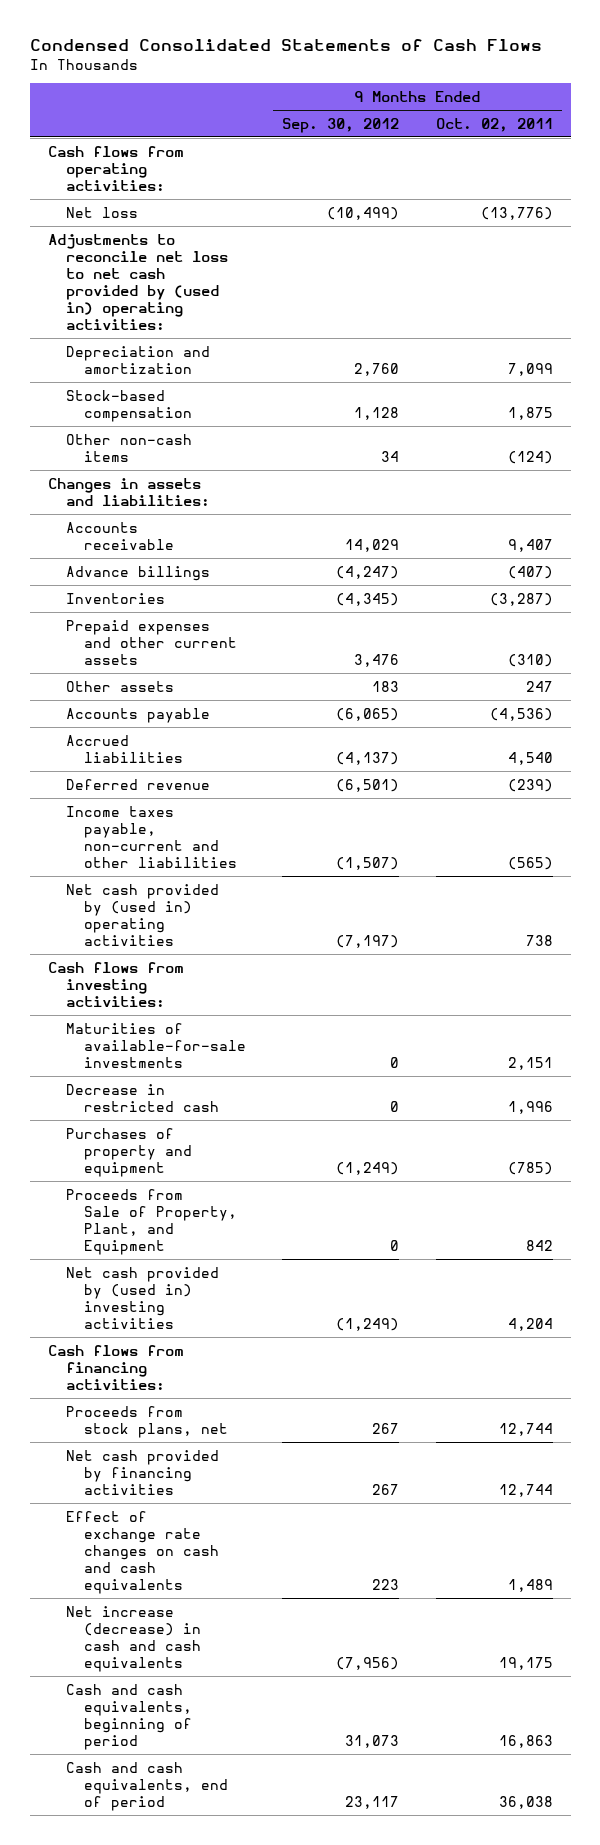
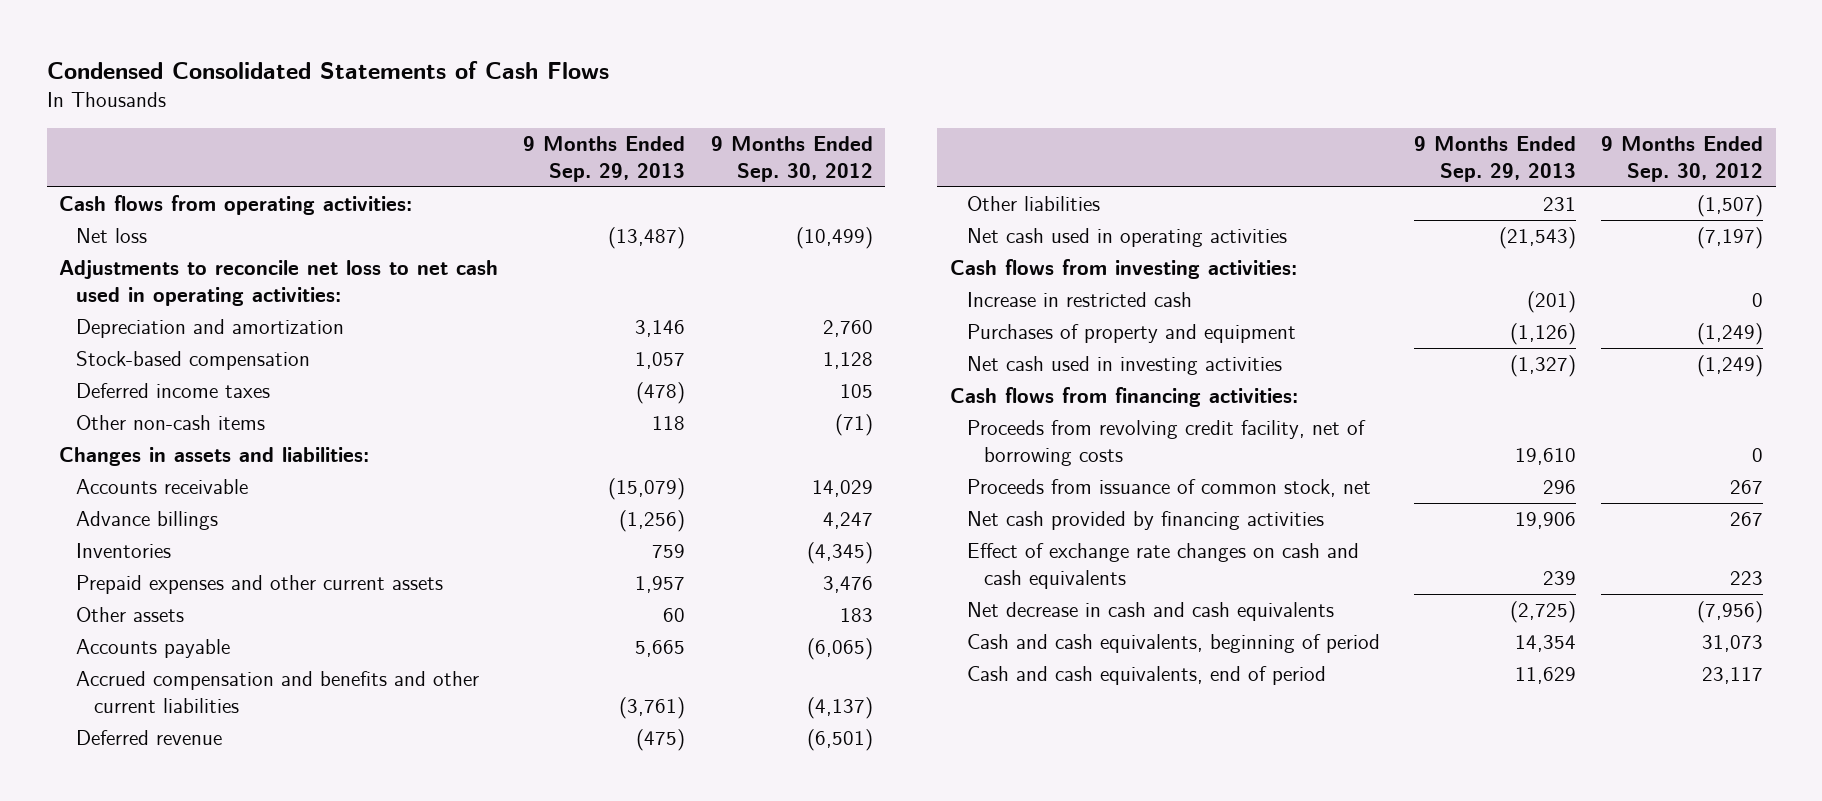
- | 9 Months Ended Sep. 30, 2012 | 9 Months Ended Oct. 02, 2011
+ | 9 Months Ended Sep. 29, 2013 | 9 Months Ended Sep. 30, 2012
- Adjustments to reconcile net loss to net cash provided by (used in) operating activities:
+ Adjustments to reconcile net loss to net cash used in operating activities:
- Other non-cash items | 34 | (124)
+ Deferred income taxes | (478) | 105
+ Other non-cash items | 118 | (71)
- Advance billings | (4,247) | (407)
+ Advance billings | (1,256) | 4,247
- Accrued liabilities | (4,137) | 4,540
+ Accrued compensation and benefits and other current liabilities | (3,761) | (4,137)
- Income taxes payable, non-current and other liabilities | (1,507) | (565)
- Net cash provided by (used in) operating activities | (7,197) | 738
+ Other liabilities | 231 | (1,507)
+ Net cash used in operating activities | (21,543) | (7,197)
- Maturities of available-for-sale investments | 0 | 2,151
- Decrease in restricted cash | 0 | 1,996
+ Increase in restricted cash | (201) | 0
- Proceeds from Sale of Property, Plant, and Equipment | 0 | 842
- Net cash provided by (used in) investing activities | (1,249) | 4,204
+ Net cash used in investing activities | (1,327) | (1,249)
- Proceeds from stock plans, net | 267 | 12,744
+ Proceeds from revolving credit facility, net of borrowing costs | 19,610 | 0
+ Proceeds from issuance of common stock, net | 296 | 267
- Net increase (decrease) in cash and cash equivalents | (7,956) | 19,175
+ Net decrease in cash and cash equivalents | (2,725) | (7,956)

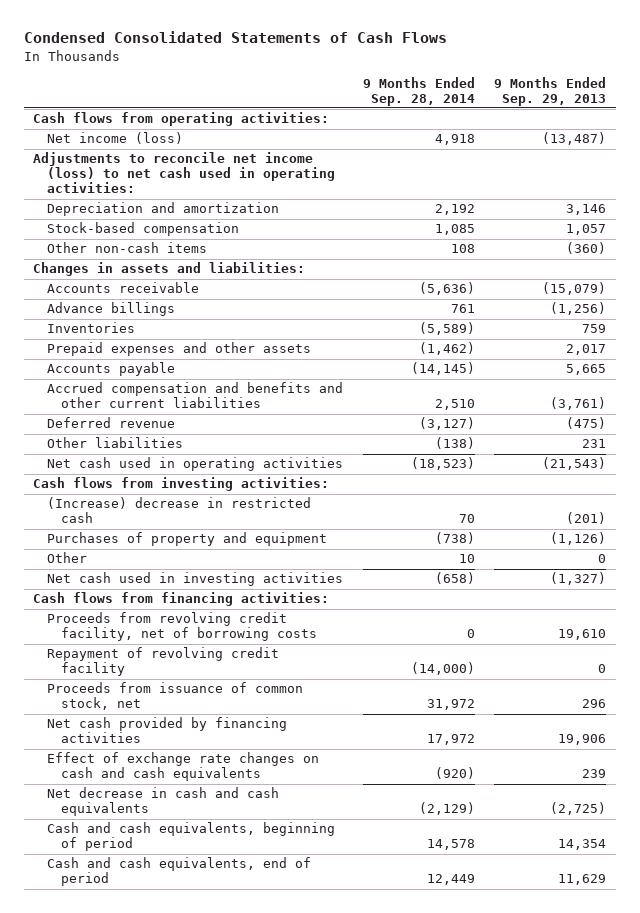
- | 9 Months Ended Sep. 29, 2013 | 9 Months Ended Sep. 30, 2012
+ | 9 Months Ended Sep. 28, 2014 | 9 Months Ended Sep. 29, 2013
- Net loss | (13,487) | (10,499)
- Adjustments to reconcile net loss to net cash used in operating activities:
+ Net income (loss) | 4,918 | (13,487)
+ Adjustments to reconcile net income (loss) to net cash used in operating activities:
- Deferred income taxes | (478) | 105
- Other non-cash items | 118 | (71)
+ Other non-cash items | 108 | (360)
- Prepaid expenses and other current assets | 1,957 | 3,476
- Other assets | 60 | 183
+ Prepaid expenses and other assets | (1,462) | 2,017
- Increase in restricted cash | (201) | 0
+ (Increase) decrease in restricted cash | 70 | (201)
+ Other | 10 | 0
+ Repayment of revolving credit facility | (14,000) | 0

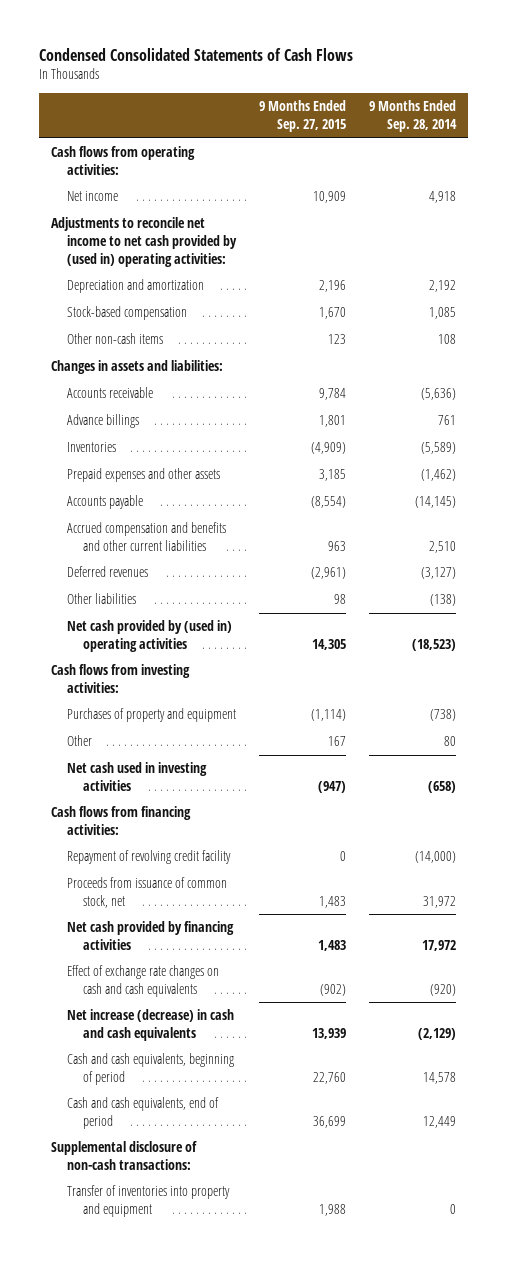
- | 9 Months Ended Sep. 28, 2014 | 9 Months Ended Sep. 29, 2013
+ | 9 Months Ended Sep. 27, 2015 | 9 Months Ended Sep. 28, 2014
- Net income (loss) | 4,918 | (13,487)
- Adjustments to reconcile net income (loss) to net cash used in operating activities:
+ Net income | 10,909 | 4,918
+ Adjustments to reconcile net income to net cash provided by (used in) operating activities:
- Deferred revenue | (3,127) | (475)
+ Deferred revenues | (2,961) | (3,127)
- Net cash used in operating activities | (18,523) | (21,543)
+ Net cash provided by (used in) operating activities | 14,305 | (18,523)
- (Increase) decrease in restricted cash | 70 | (201)
- Other | 10 | 0
+ Other | 167 | 80
- Proceeds from revolving credit facility, net of borrowing costs | 0 | 19,610
- Net decrease in cash and cash equivalents | (2,129) | (2,725)
+ Net increase (decrease) in cash and cash equivalents | 13,939 | (2,129)
+ Supplemental disclosure of non-cash transactions:
+ Transfer of inventories into property and equipment | 1,988 | 0

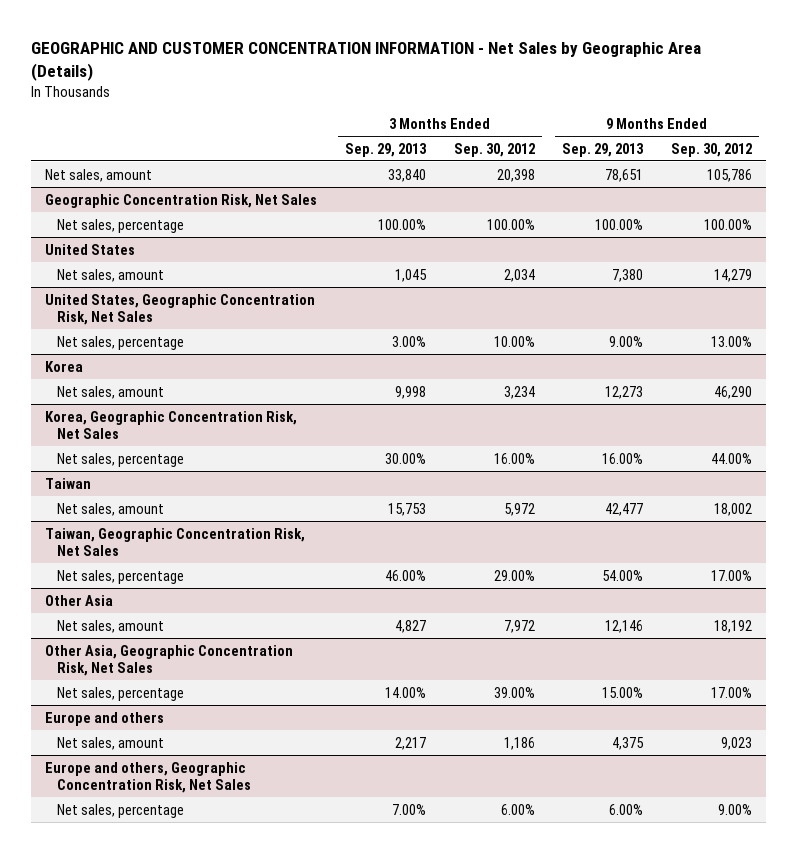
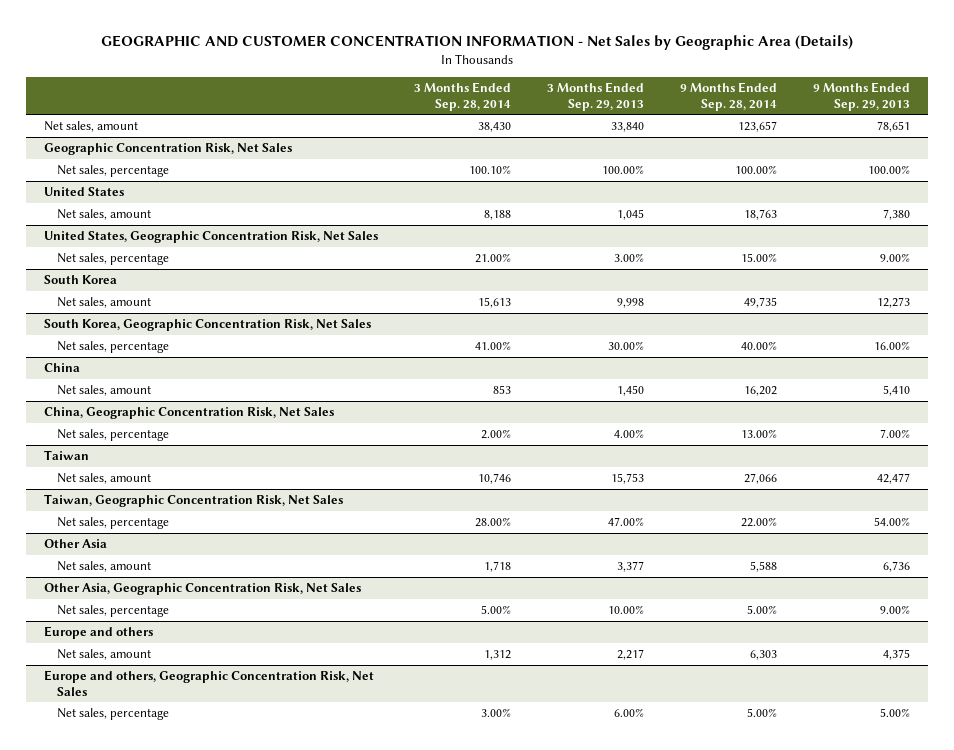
- | 3 Months Ended Sep. 29, 2013 | 3 Months Ended Sep. 30, 2012 | 9 Months Ended Sep. 29, 2013 | 9 Months Ended Sep. 30, 2012
+ | 3 Months Ended Sep. 28, 2014 | 3 Months Ended Sep. 29, 2013 | 9 Months Ended Sep. 28, 2014 | 9 Months Ended Sep. 29, 2013
- Korea
+ South Korea
- Korea, Geographic Concentration Risk, Net Sales
+ South Korea, Geographic Concentration Risk, Net Sales
+ China
+ Net sales, amount | 853 | 1,450 | 16,202 | 5,410
+ China, Geographic Concentration Risk, Net Sales
+ Net sales, percentage | 2.00% | 4.00% | 13.00% | 7.00%
@ Taiwan, Geographic Concentration Risk, Net Sales
- Net sales, percentage | 46.00% | 29.00% | 54.00% | 17.00%
+ Net sales, percentage | 28.00% | 47.00% | 22.00% | 54.00%
@ Other Asia
- Net sales, amount | 4,827 | 7,972 | 12,146 | 18,192
+ Net sales, amount | 1,718 | 3,377 | 5,588 | 6,736
@ Other Asia, Geographic Concentration Risk, Net Sales
- Net sales, percentage | 14.00% | 39.00% | 15.00% | 17.00%
+ Net sales, percentage | 5.00% | 10.00% | 5.00% | 9.00%
@ Europe and others, Geographic Concentration Risk, Net Sales
- Net sales, percentage | 7.00% | 6.00% | 6.00% | 9.00%
+ Net sales, percentage | 3.00% | 6.00% | 5.00% | 5.00%

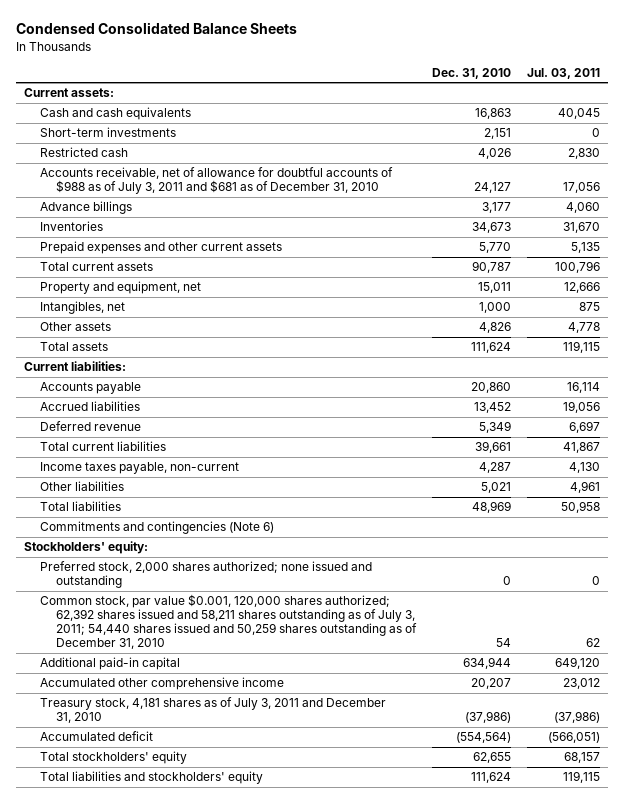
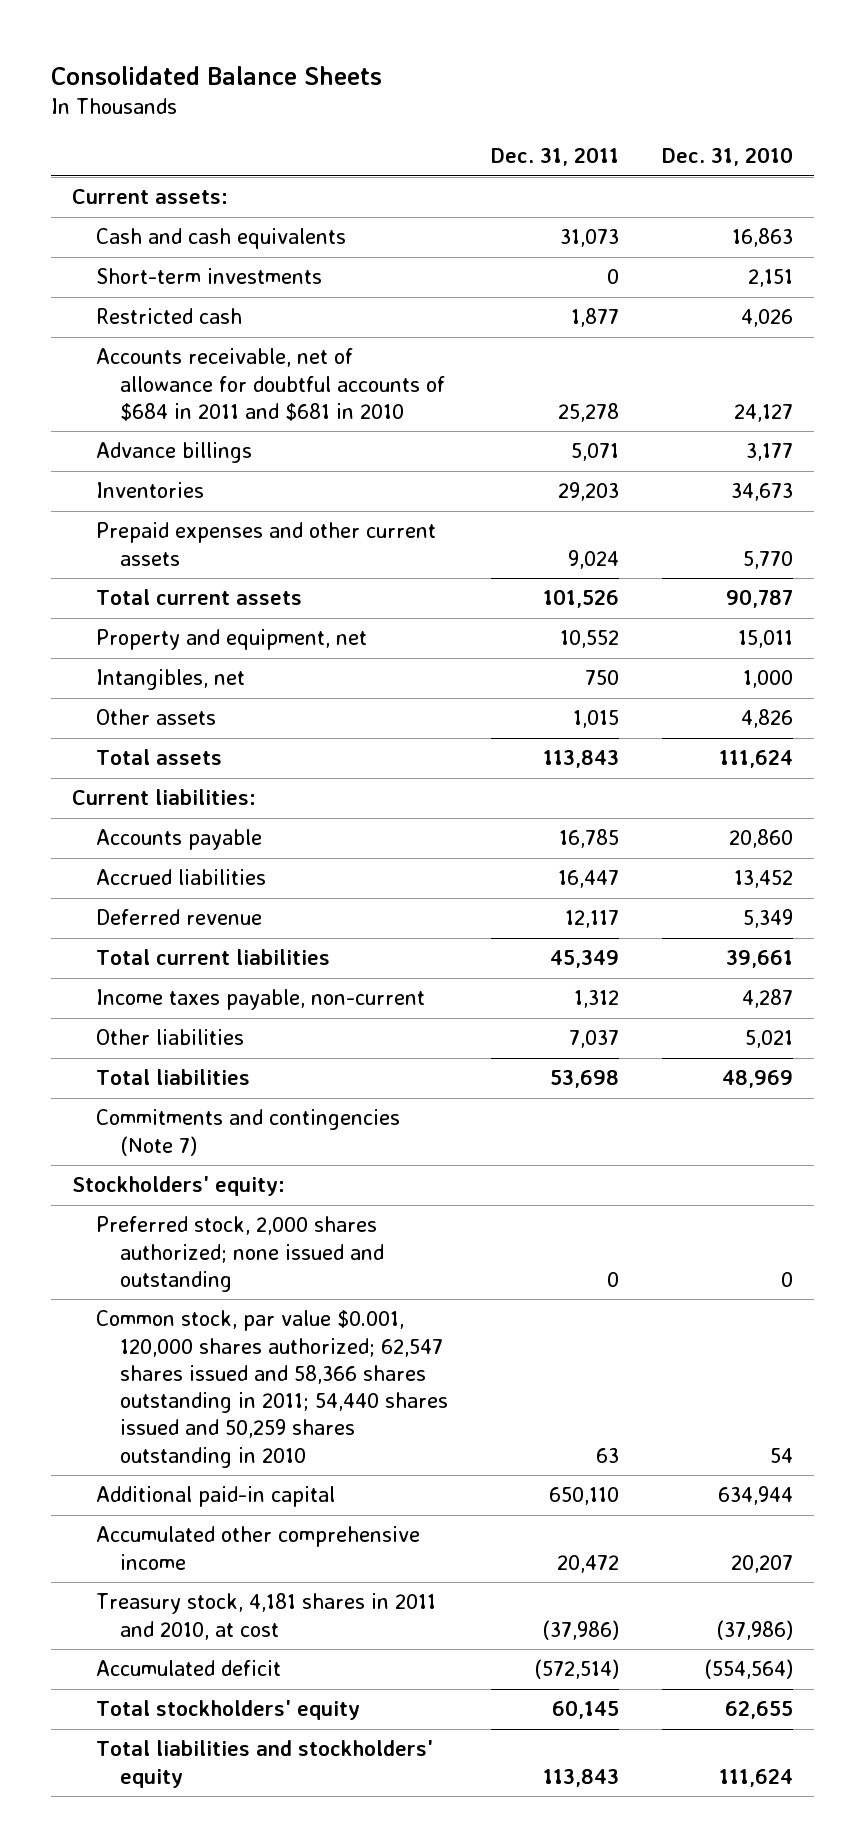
- Condensed Consolidated Balance Sheets
+ Consolidated Balance Sheets
- | Dec. 31, 2010 | Jul. 03, 2011
+ | Dec. 31, 2011 | Dec. 31, 2010
- Accounts receivable, net of allowance for doubtful accounts of $988 as of July 3, 2011 and $681 as of December 31, 2010 | 24,127 | 17,056
+ Accounts receivable, net of allowance for doubtful accounts of $684 in 2011 and $681 in 2010 | 25,278 | 24,127
- Commitments and contingencies (Note 6)
+ Commitments and contingencies (Note 7)
- Common stock, par value $0.001, 120,000 shares authorized; 62,392 shares issued and 58,211 shares outstanding as of July 3, 2011; 54,440 shares issued and 50,259 shares outstanding as of December 31, 2010 | 54 | 62
+ Common stock, par value $0.001, 120,000 shares authorized; 62,547 shares issued and 58,366 shares outstanding in 2011; 54,440 shares issued and 50,259 shares outstanding in 2010 | 63 | 54
- Treasury stock, 4,181 shares as of July 3, 2011 and December 31, 2010 | (37,986) | (37,986)
+ Treasury stock, 4,181 shares in 2011 and 2010, at cost | (37,986) | (37,986)

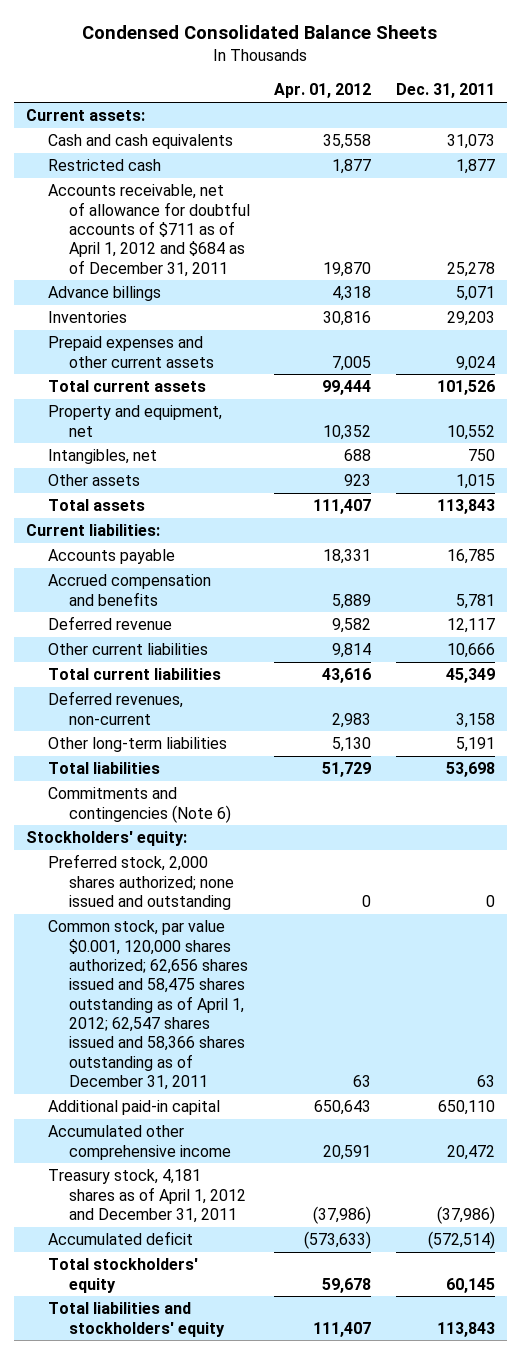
- Consolidated Balance Sheets
+ Condensed Consolidated Balance Sheets
- | Dec. 31, 2011 | Dec. 31, 2010
+ | Apr. 01, 2012 | Dec. 31, 2011
- Short-term investments | 0 | 2,151
- Accounts receivable, net of allowance for doubtful accounts of $684 in 2011 and $681 in 2010 | 25,278 | 24,127
+ Accounts receivable, net of allowance for doubtful accounts of $711 as of April 1, 2012 and $684 as of December 31, 2011 | 19,870 | 25,278
- Accrued liabilities | 16,447 | 13,452
+ Accrued compensation and benefits | 5,889 | 5,781
+ Other current liabilities | 9,814 | 10,666
- Income taxes payable, non-current | 1,312 | 4,287
- Other liabilities | 7,037 | 5,021
+ Deferred revenues, non-current | 2,983 | 3,158
+ Other long-term liabilities | 5,130 | 5,191
- Commitments and contingencies (Note 7)
+ Commitments and contingencies (Note 6)
- Common stock, par value $0.001, 120,000 shares authorized; 62,547 shares issued and 58,366 shares outstanding in 2011; 54,440 shares issued and 50,259 shares outstanding in 2010 | 63 | 54
+ Common stock, par value $0.001, 120,000 shares authorized; 62,656 shares issued and 58,475 shares outstanding as of April 1, 2012; 62,547 shares issued and 58,366 shares outstanding as of December 31, 2011 | 63 | 63
- Treasury stock, 4,181 shares in 2011 and 2010, at cost | (37,986) | (37,986)
+ Treasury stock, 4,181 shares as of April 1, 2012 and December 31, 2011 | (37,986) | (37,986)

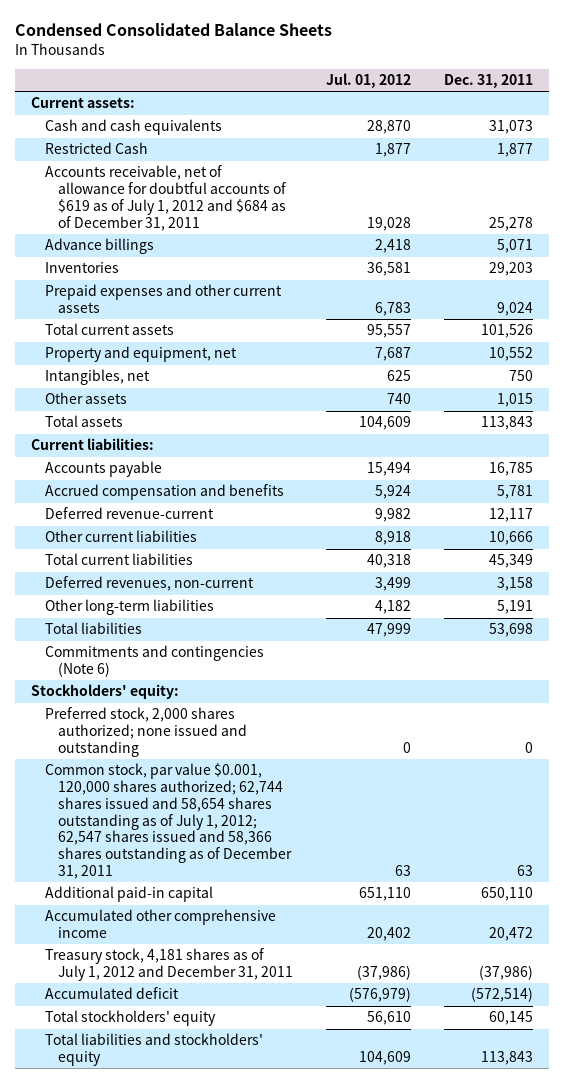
- | Apr. 01, 2012 | Dec. 31, 2011
+ | Jul. 01, 2012 | Dec. 31, 2011
- Restricted cash | 1,877 | 1,877
- Accounts receivable, net of allowance for doubtful accounts of $711 as of April 1, 2012 and $684 as of December 31, 2011 | 19,870 | 25,278
+ Restricted Cash | 1,877 | 1,877
+ Accounts receivable, net of allowance for doubtful accounts of $619 as of July 1, 2012 and $684 as of December 31, 2011 | 19,028 | 25,278
- Deferred revenue | 9,582 | 12,117
+ Deferred revenue-current | 9,982 | 12,117
- Common stock, par value $0.001, 120,000 shares authorized; 62,656 shares issued and 58,475 shares outstanding as of April 1, 2012; 62,547 shares issued and 58,366 shares outstanding as of December 31, 2011 | 63 | 63
+ Common stock, par value $0.001, 120,000 shares authorized; 62,744 shares issued and 58,654 shares outstanding as of July 1, 2012; 62,547 shares issued and 58,366 shares outstanding as of December 31, 2011 | 63 | 63
- Treasury stock, 4,181 shares as of April 1, 2012 and December 31, 2011 | (37,986) | (37,986)
+ Treasury stock, 4,181 shares as of July 1, 2012 and December 31, 2011 | (37,986) | (37,986)

